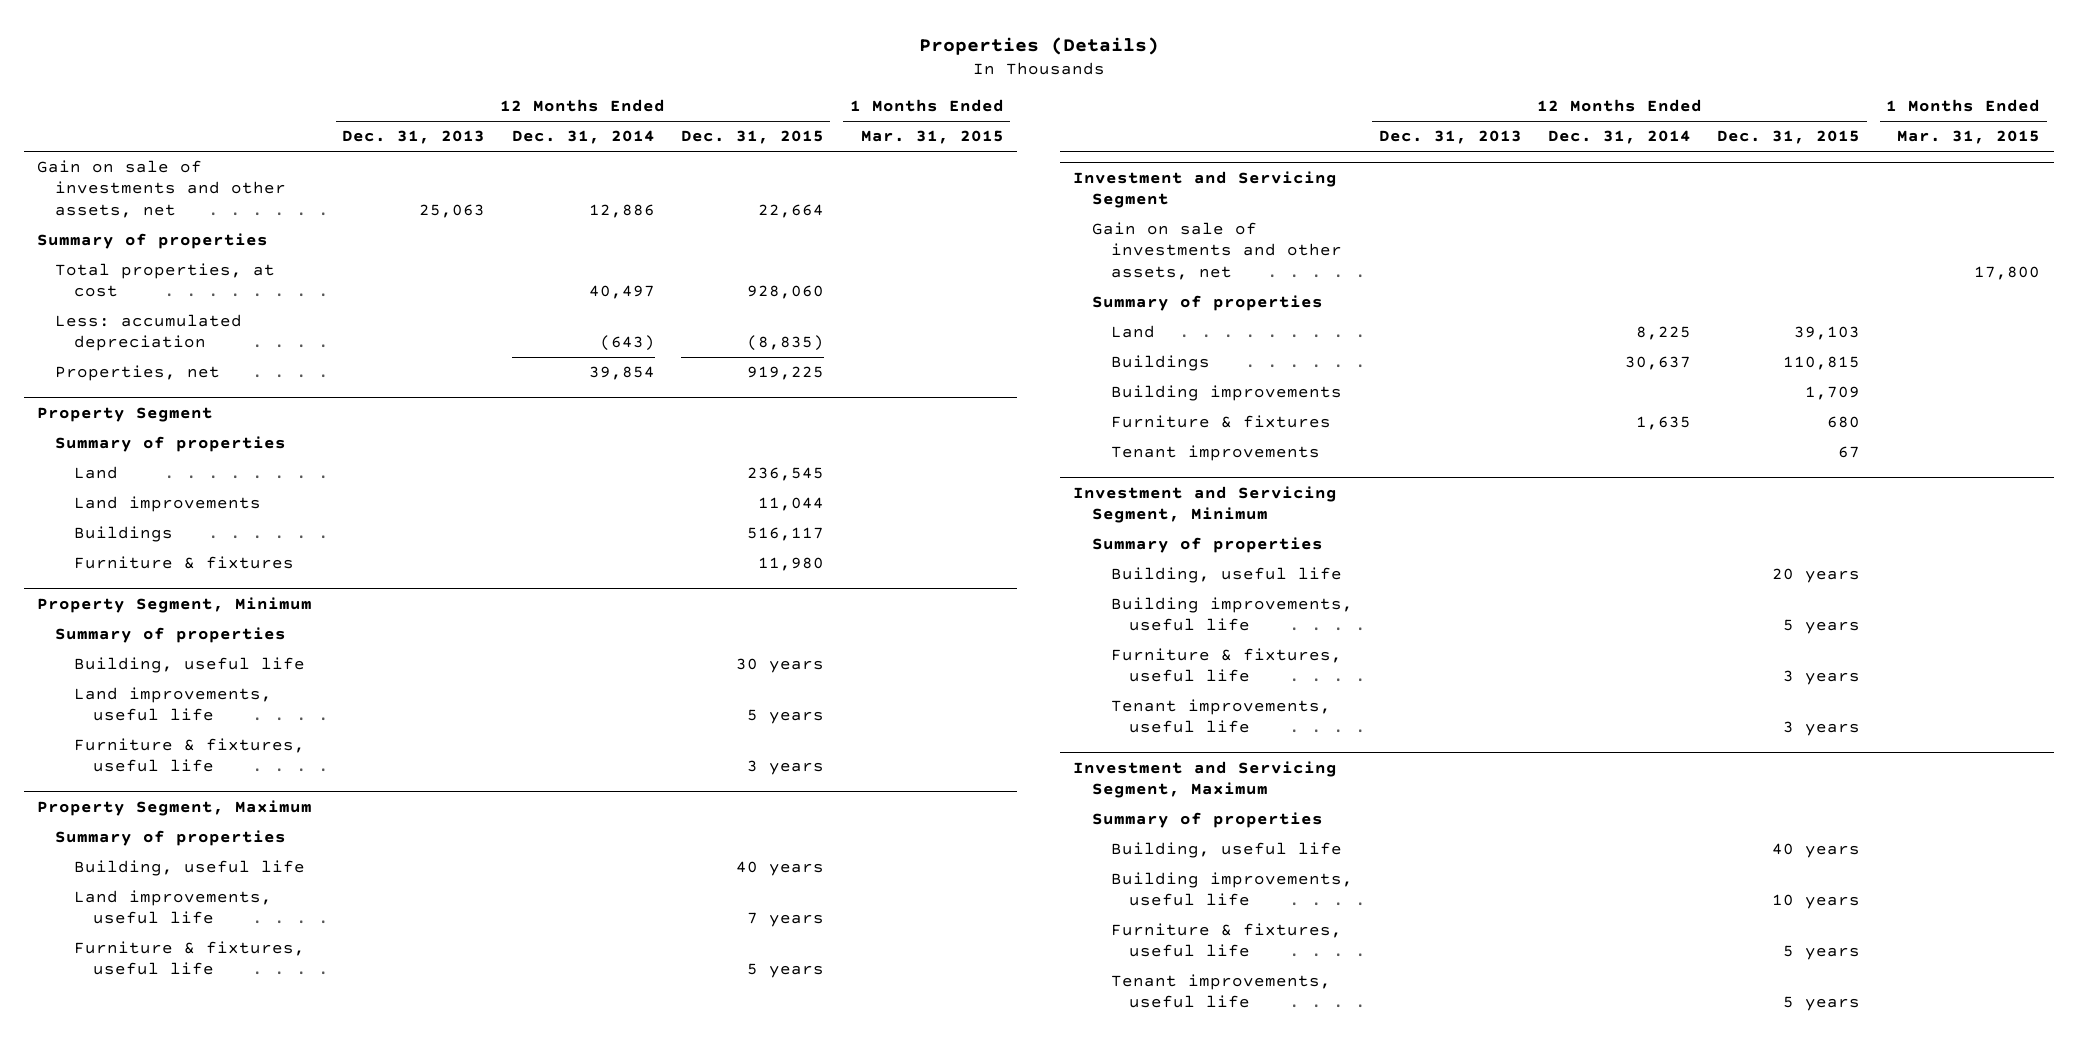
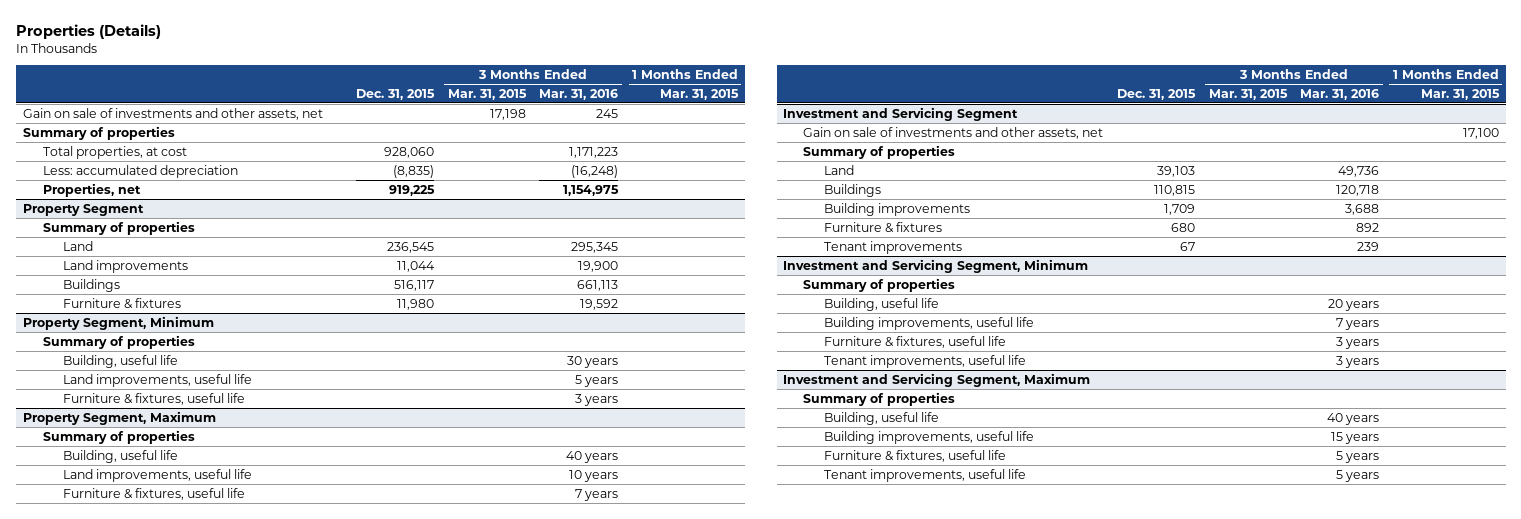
- | 12 Months Ended Dec. 31, 2013 | 12 Months Ended Dec. 31, 2014 | 12 Months Ended Dec. 31, 2015 | 1 Months Ended Mar. 31, 2015
+ | Dec. 31, 2015 | 3 Months Ended Mar. 31, 2015 | 3 Months Ended Mar. 31, 2016 | 1 Months Ended Mar. 31, 2015
@ Investment and Servicing Segment
- Gain on sale of investments and other assets, net | | | | 17,800
+ Gain on sale of investments and other assets, net | | | | 17,100

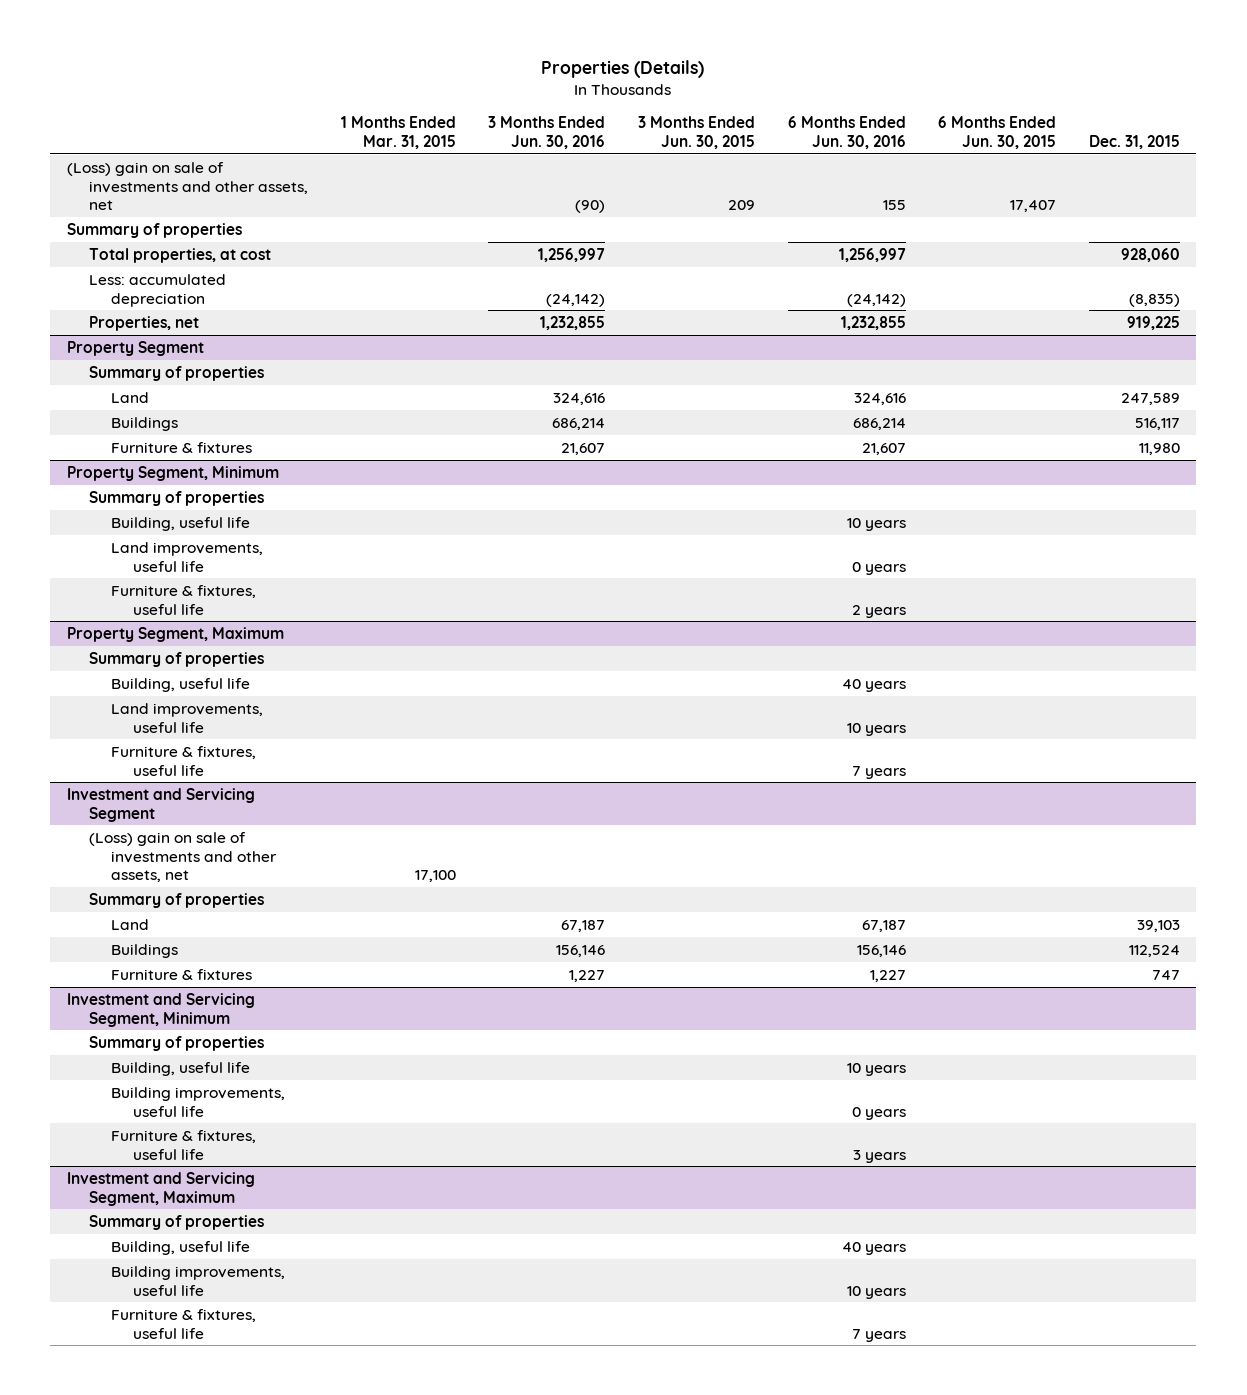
- | Dec. 31, 2015 | 3 Months Ended Mar. 31, 2015 | 3 Months Ended Mar. 31, 2016 | 1 Months Ended Mar. 31, 2015
+ | 1 Months Ended Mar. 31, 2015 | 3 Months Ended Jun. 30, 2016 | 3 Months Ended Jun. 30, 2015 | 6 Months Ended Jun. 30, 2016 | 6 Months Ended Jun. 30, 2015 | Dec. 31, 2015
- Gain on sale of investments and other assets, net | | 17,198 | 245 |
+ (Loss) gain on sale of investments and other assets, net | | (90) | 209 | 155 | 17,407 |
@ Property Segment
- Land | 236,545 | | 295,345 |
- Land improvements | 11,044 | | 19,900 |
+ Land | | 324,616 | | 324,616 | | 247,589
@ Investment and Servicing Segment
- Gain on sale of investments and other assets, net | | | | 17,100
+ (Loss) gain on sale of investments and other assets, net | 17,100 | | | | |
- Buildings | 110,815 | | 120,718 |
- Building improvements | 1,709 | | 3,688 |
- Furniture & fixtures | 680 | | 892 |
- Tenant improvements | 67 | | 239 |
+ Buildings | | 156,146 | | 156,146 | | 112,524
+ Furniture & fixtures | | 1,227 | | 1,227 | | 747
@ Investment and Servicing Segment, Minimum
- Tenant improvements, useful life | | | 3 years |
@ Investment and Servicing Segment, Maximum
- Tenant improvements, useful life | | | 5 years |

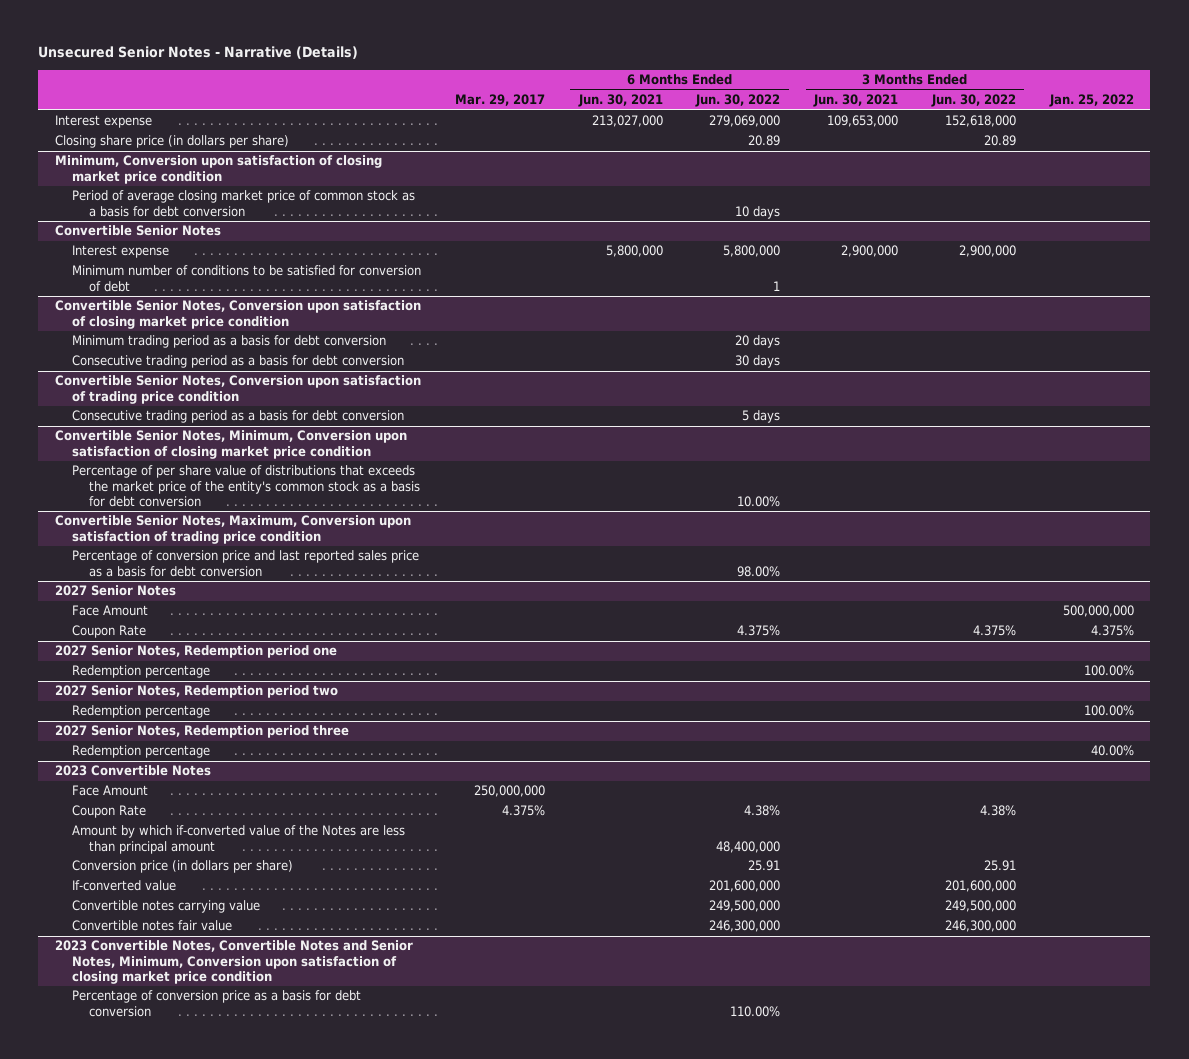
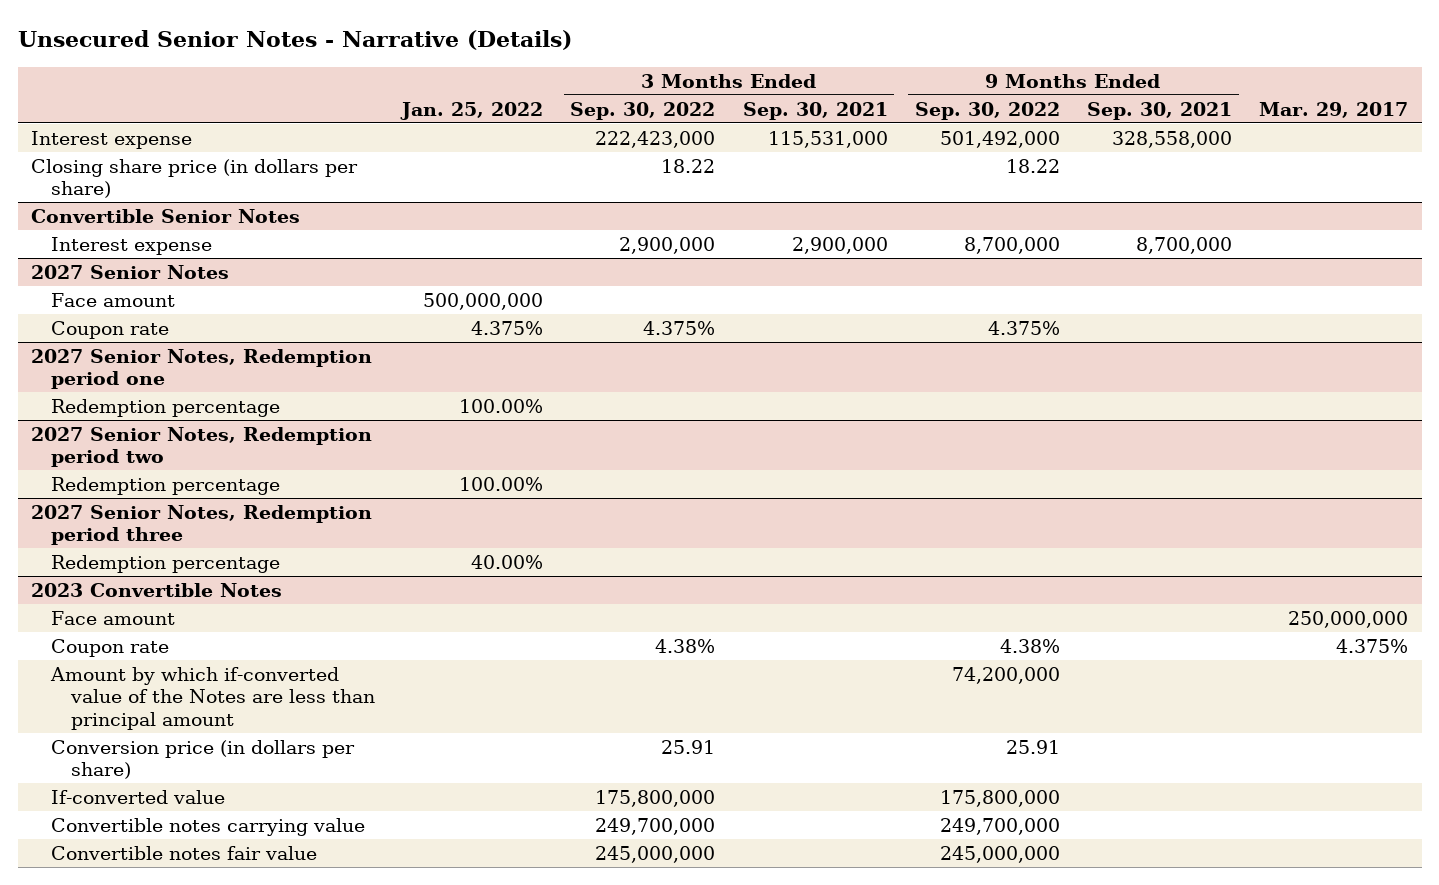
- | Mar. 29, 2017 | 6 Months Ended Jun. 30, 2021 | 6 Months Ended Jun. 30, 2022 | 3 Months Ended Jun. 30, 2021 | 3 Months Ended Jun. 30, 2022 | Jan. 25, 2022
+ | Jan. 25, 2022 | 3 Months Ended Sep. 30, 2022 | 3 Months Ended Sep. 30, 2021 | 9 Months Ended Sep. 30, 2022 | 9 Months Ended Sep. 30, 2021 | Mar. 29, 2017
- Minimum, Conversion upon satisfaction of closing market price condition
- Period of average closing market price of common stock as a basis for debt conversion | | | 10 days | | |
@ Convertible Senior Notes
- Minimum number of conditions to be satisfied for conversion of debt | | | 1 | | |
- Convertible Senior Notes, Conversion upon satisfaction of closing market price condition
- Minimum trading period as a basis for debt conversion | | | 20 days | | |
- Consecutive trading period as a basis for debt conversion | | | 30 days | | |
- Convertible Senior Notes, Conversion upon satisfaction of trading price condition
- Consecutive trading period as a basis for debt conversion | | | 5 days | | |
- Convertible Senior Notes, Minimum, Conversion upon satisfaction of closing market price condition
- Percentage of per share value of distributions that exceeds the market price of the entity's common stock as a basis for debt conversion | | | 10.00% | | |
- Convertible Senior Notes, Maximum, Conversion upon satisfaction of trading price condition
- Percentage of conversion price and last reported sales price as a basis for debt conversion | | | 98.00% | | |
@ 2027 Senior Notes
- Face Amount | | | | | | 500,000,000
- Coupon Rate | | | 4.375% | | 4.375% | 4.375%
+ Face amount | 500,000,000 | | | | |
+ Coupon rate | 4.375% | 4.375% | | 4.375% | |
@ 2023 Convertible Notes
- Face Amount | 250,000,000 | | | | |
- Coupon Rate | 4.375% | | 4.38% | | 4.38% |
+ Face amount | | | | | | 250,000,000
+ Coupon rate | | 4.38% | | 4.38% | | 4.375%
- 2023 Convertible Notes, Convertible Notes and Senior Notes, Minimum, Conversion upon satisfaction of closing market price condition
- Percentage of conversion price as a basis for debt conversion | | | 110.00% | | |

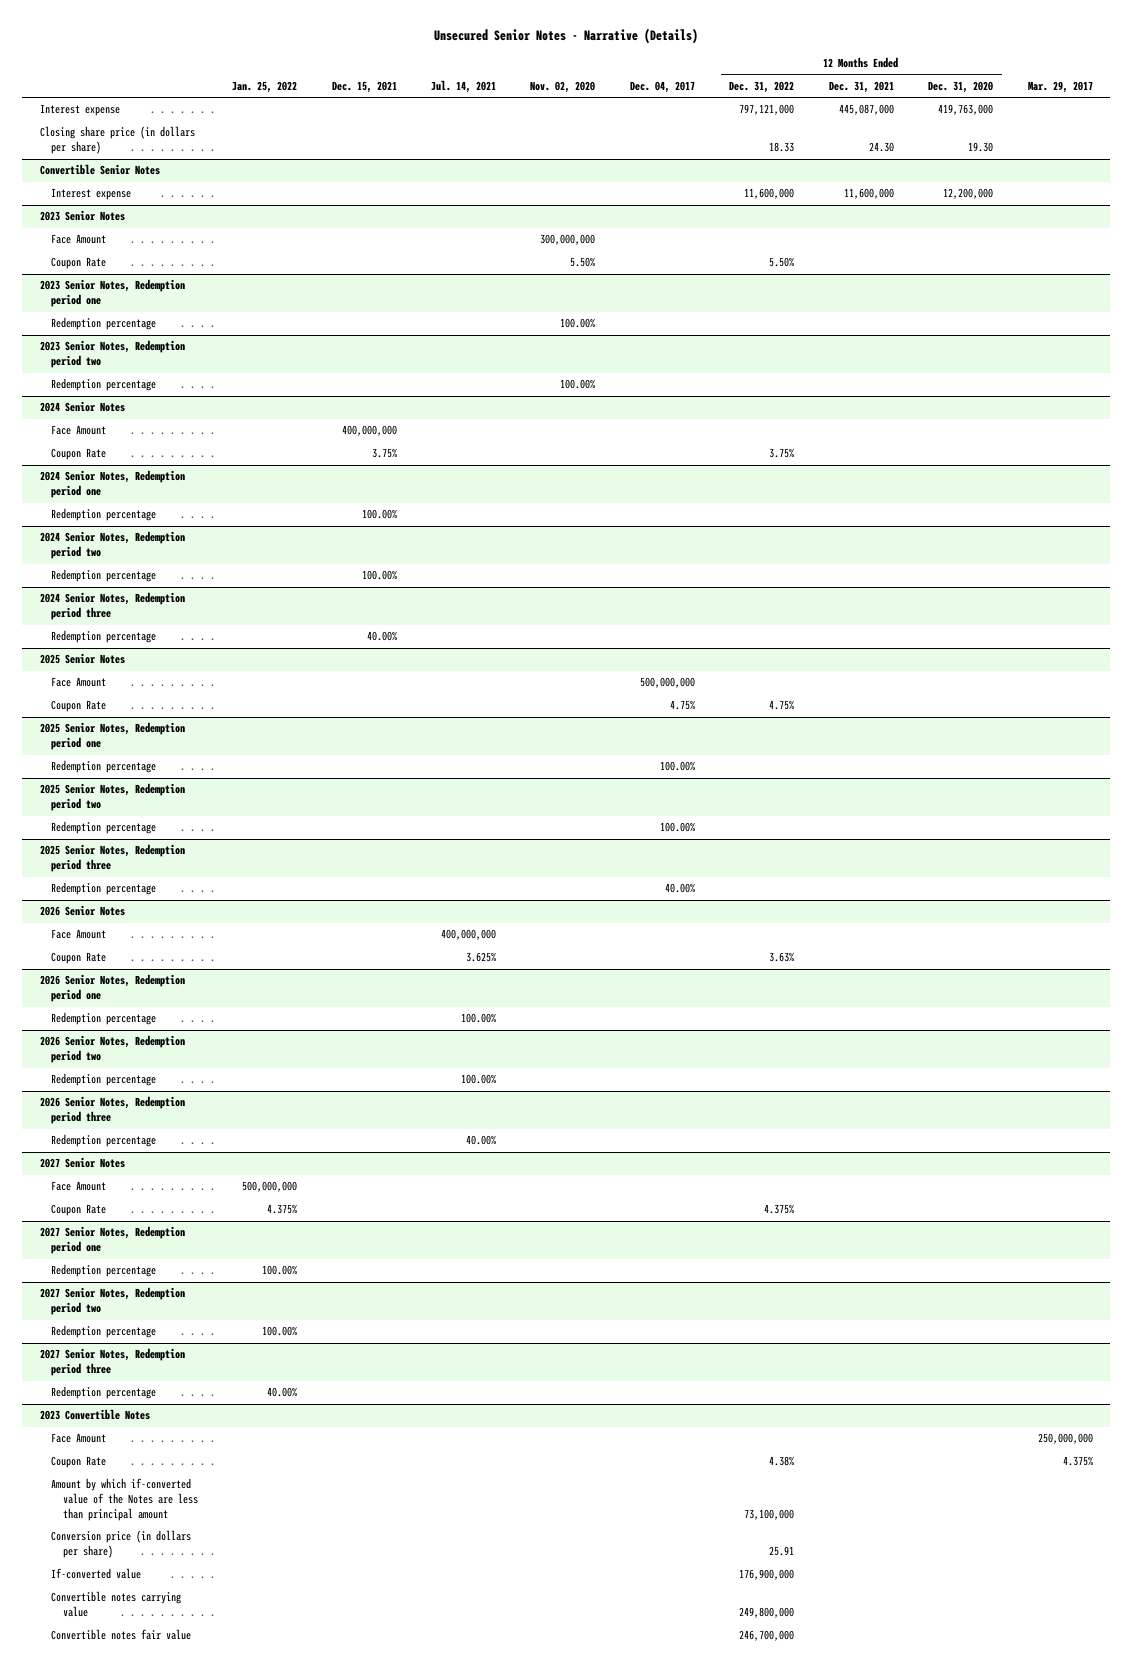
- | Jan. 25, 2022 | 3 Months Ended Sep. 30, 2022 | 3 Months Ended Sep. 30, 2021 | 9 Months Ended Sep. 30, 2022 | 9 Months Ended Sep. 30, 2021 | Mar. 29, 2017
+ | Jan. 25, 2022 | Dec. 15, 2021 | Jul. 14, 2021 | Nov. 02, 2020 | Dec. 04, 2017 | 12 Months Ended Dec. 31, 2022 | 12 Months Ended Dec. 31, 2021 | 12 Months Ended Dec. 31, 2020 | Mar. 29, 2017
+ 2023 Senior Notes
+ Face Amount | | | | 300,000,000 | | | | |
+ Coupon Rate | | | | 5.50% | | 5.50% | | |
+ 2023 Senior Notes, Redemption period one
+ Redemption percentage | | | | 100.00% | | | | |
+ 2023 Senior Notes, Redemption period two
+ Redemption percentage | | | | 100.00% | | | | |
+ 2024 Senior Notes
+ Face Amount | | 400,000,000 | | | | | | |
+ Coupon Rate | | 3.75% | | | | 3.75% | | |
+ 2024 Senior Notes, Redemption period one
+ Redemption percentage | | 100.00% | | | | | | |
+ 2024 Senior Notes, Redemption period two
+ Redemption percentage | | 100.00% | | | | | | |
+ 2024 Senior Notes, Redemption period three
+ Redemption percentage | | 40.00% | | | | | | |
+ 2025 Senior Notes
+ Face Amount | | | | | 500,000,000 | | | |
+ Coupon Rate | | | | | 4.75% | 4.75% | | |
+ 2025 Senior Notes, Redemption period one
+ Redemption percentage | | | | | 100.00% | | | |
+ 2025 Senior Notes, Redemption period two
+ Redemption percentage | | | | | 100.00% | | | |
+ 2025 Senior Notes, Redemption period three
+ Redemption percentage | | | | | 40.00% | | | |
+ 2026 Senior Notes
+ Face Amount | | | 400,000,000 | | | | | |
+ Coupon Rate | | | 3.625% | | | 3.63% | | |
+ 2026 Senior Notes, Redemption period one
+ Redemption percentage | | | 100.00% | | | | | |
+ 2026 Senior Notes, Redemption period two
+ Redemption percentage | | | 100.00% | | | | | |
+ 2026 Senior Notes, Redemption period three
+ Redemption percentage | | | 40.00% | | | | | |
@ 2027 Senior Notes
- Face amount | 500,000,000 | | | | |
- Coupon rate | 4.375% | 4.375% | | 4.375% | |
+ Face Amount | 500,000,000 | | | | | | | |
+ Coupon Rate | 4.375% | | | | | 4.375% | | |
@ 2023 Convertible Notes
- Face amount | | | | | | 250,000,000
- Coupon rate | | 4.38% | | 4.38% | | 4.375%
+ Face Amount | | | | | | | | | 250,000,000
+ Coupon Rate | | | | | | 4.38% | | | 4.375%

